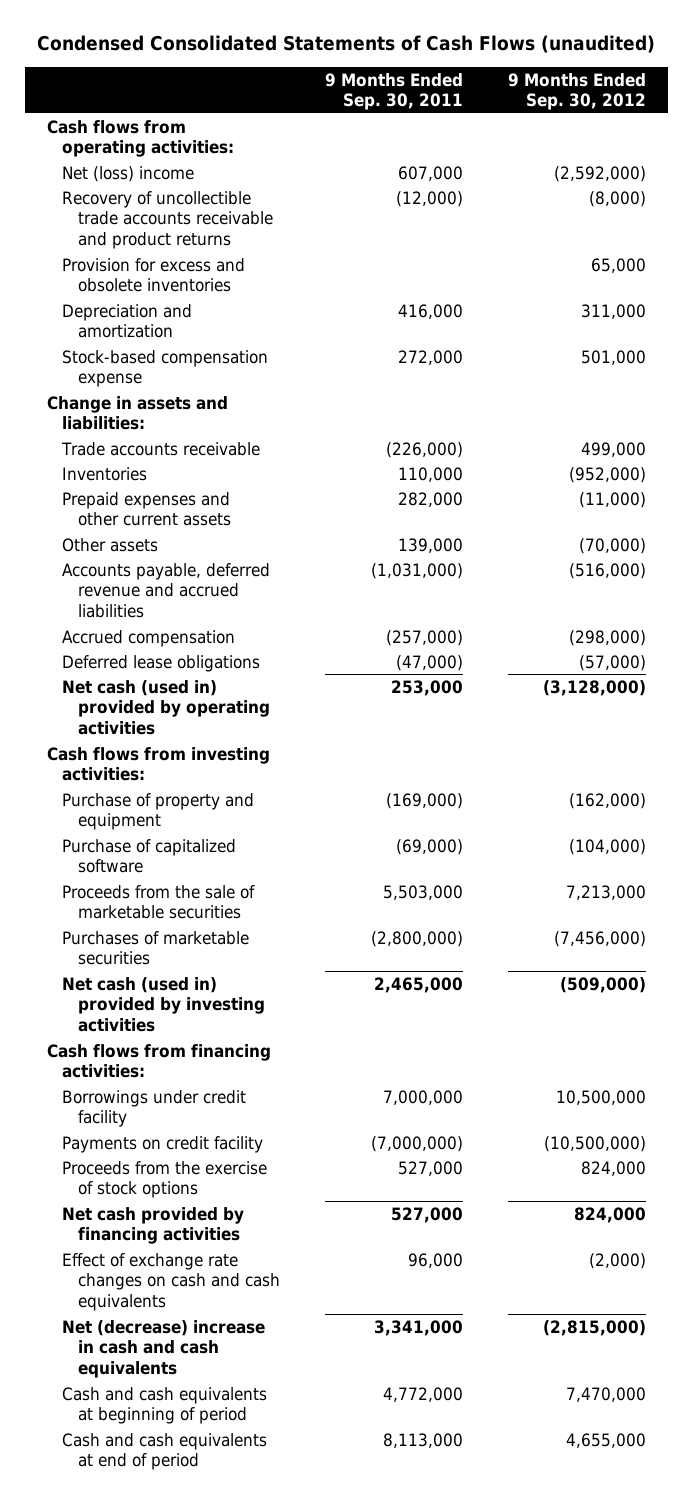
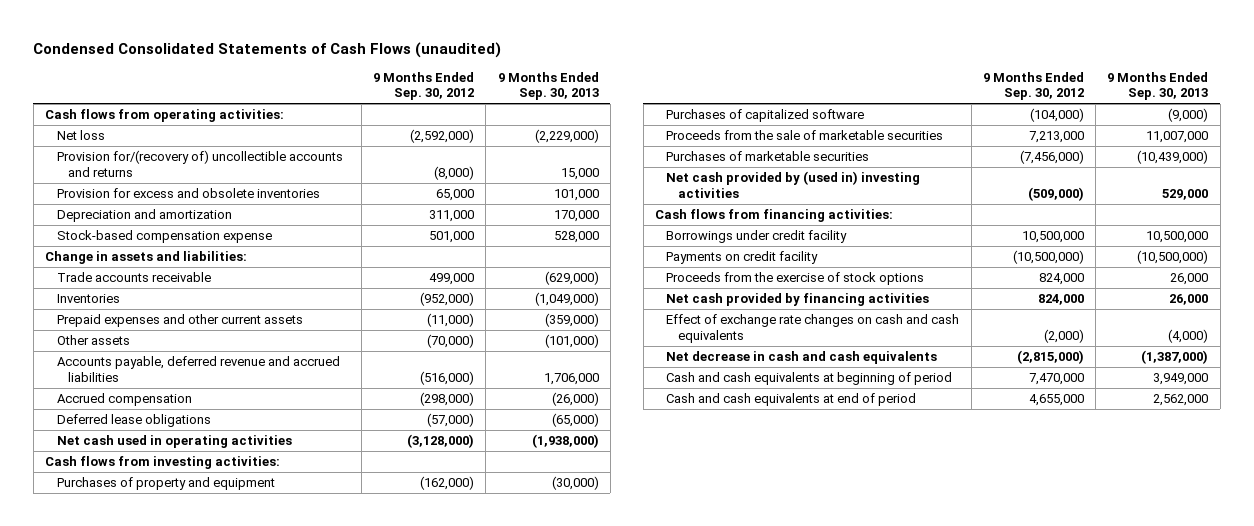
- | 9 Months Ended Sep. 30, 2011 | 9 Months Ended Sep. 30, 2012
+ | 9 Months Ended Sep. 30, 2012 | 9 Months Ended Sep. 30, 2013
- Net (loss) income | 607,000 | (2,592,000)
- Recovery of uncollectible trade accounts receivable and product returns | (12,000) | (8,000)
+ Net loss | (2,592,000) | (2,229,000)
+ Provision for/(recovery of) uncollectible accounts and returns | (8,000) | 15,000
- Net cash (used in) provided by operating activities | 253,000 | (3,128,000)
+ Net cash used in operating activities | (3,128,000) | (1,938,000)
- Purchase of property and equipment | (169,000) | (162,000)
- Purchase of capitalized software | (69,000) | (104,000)
+ Purchases of property and equipment | (162,000) | (30,000)
+ Purchases of capitalized software | (104,000) | (9,000)
- Net cash (used in) provided by investing activities | 2,465,000 | (509,000)
+ Net cash provided by (used in) investing activities | (509,000) | 529,000
- Net (decrease) increase in cash and cash equivalents | 3,341,000 | (2,815,000)
+ Net decrease in cash and cash equivalents | (2,815,000) | (1,387,000)

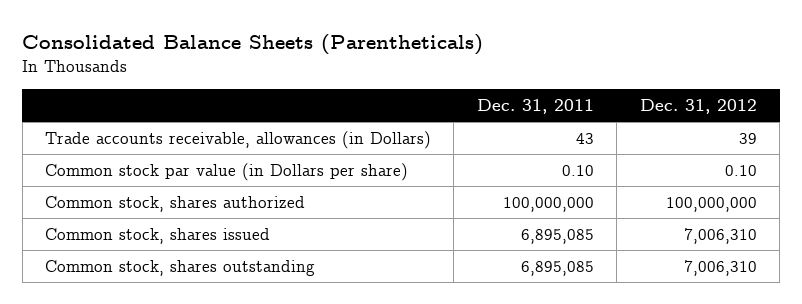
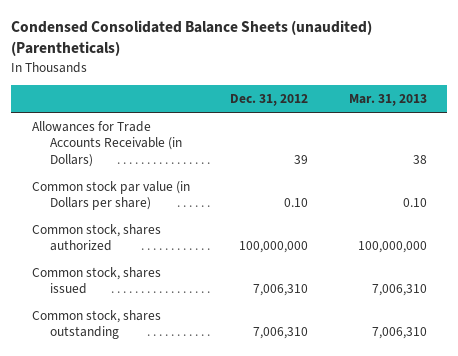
- Consolidated Balance Sheets (Parentheticals)
+ Condensed Consolidated Balance Sheets (unaudited) (Parentheticals)
- | Dec. 31, 2011 | Dec. 31, 2012
+ | Dec. 31, 2012 | Mar. 31, 2013
- Trade accounts receivable, allowances (in Dollars) | 43 | 39
+ Allowances for Trade Accounts Receivable (in Dollars) | 39 | 38

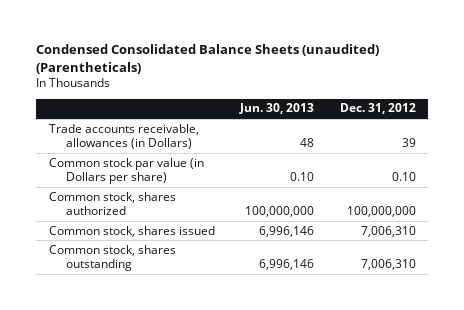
- | Dec. 31, 2012 | Mar. 31, 2013
+ | Jun. 30, 2013 | Dec. 31, 2012
- Allowances for Trade Accounts Receivable (in Dollars) | 39 | 38
+ Trade accounts receivable, allowances (in Dollars) | 48 | 39

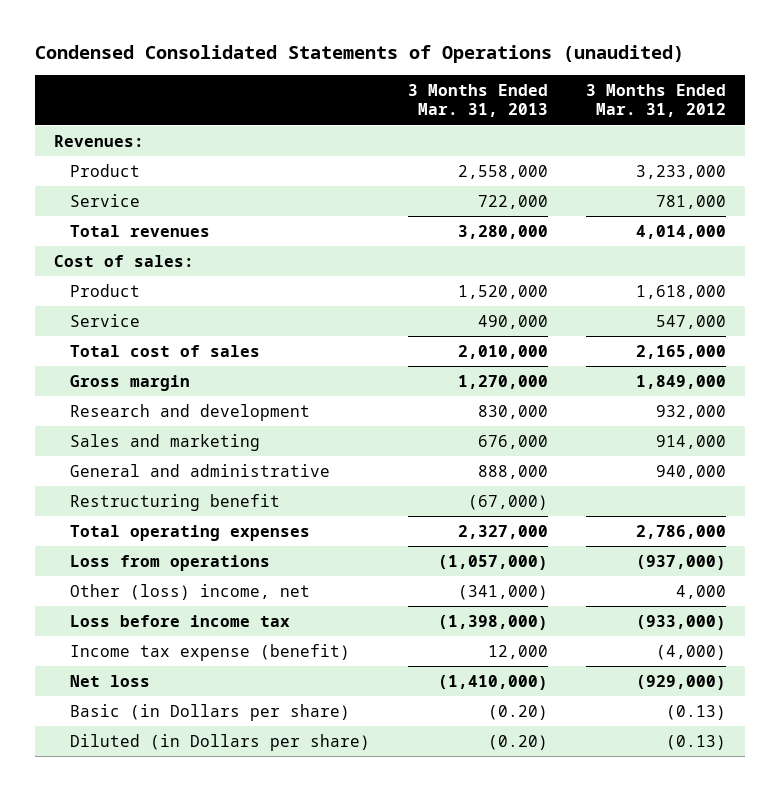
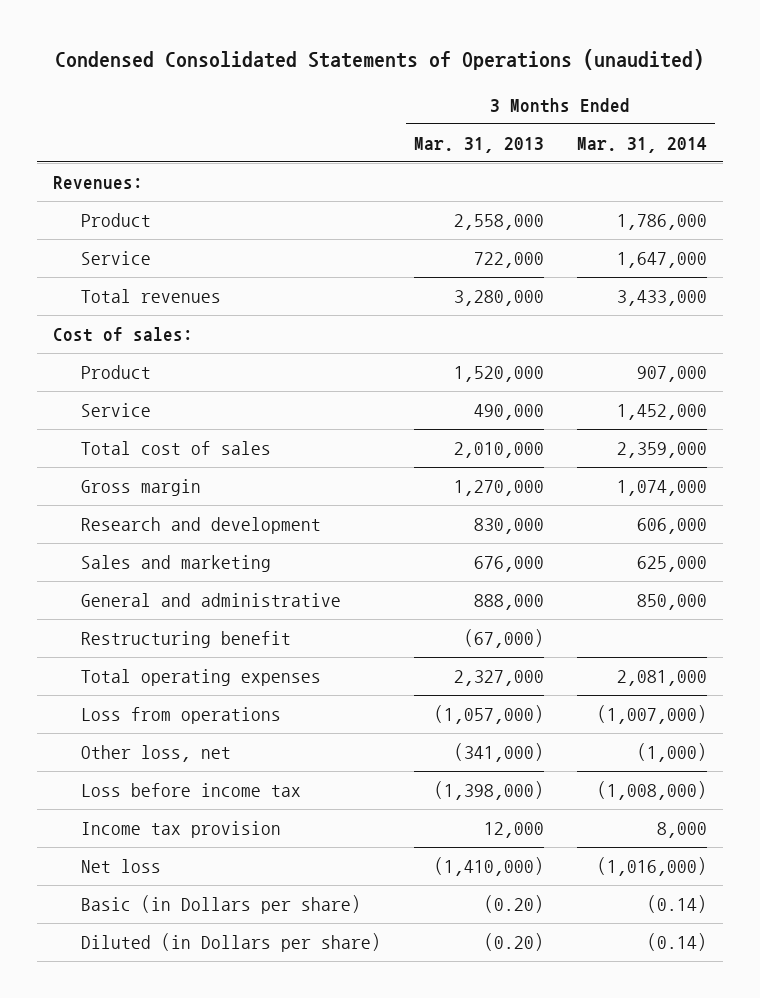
- | 3 Months Ended Mar. 31, 2013 | 3 Months Ended Mar. 31, 2012
+ | 3 Months Ended Mar. 31, 2013 | 3 Months Ended Mar. 31, 2014
- Other (loss) income, net | (341,000) | 4,000
+ Other loss, net | (341,000) | (1,000)
- Income tax expense (benefit) | 12,000 | (4,000)
+ Income tax provision | 12,000 | 8,000

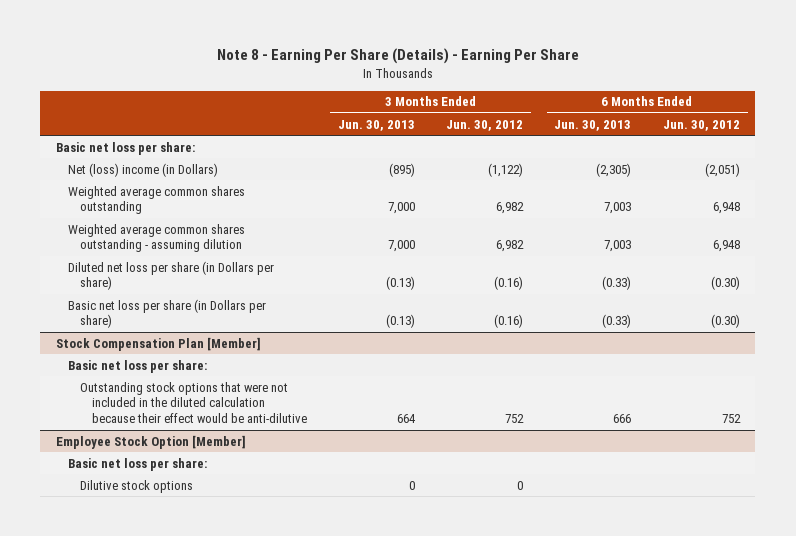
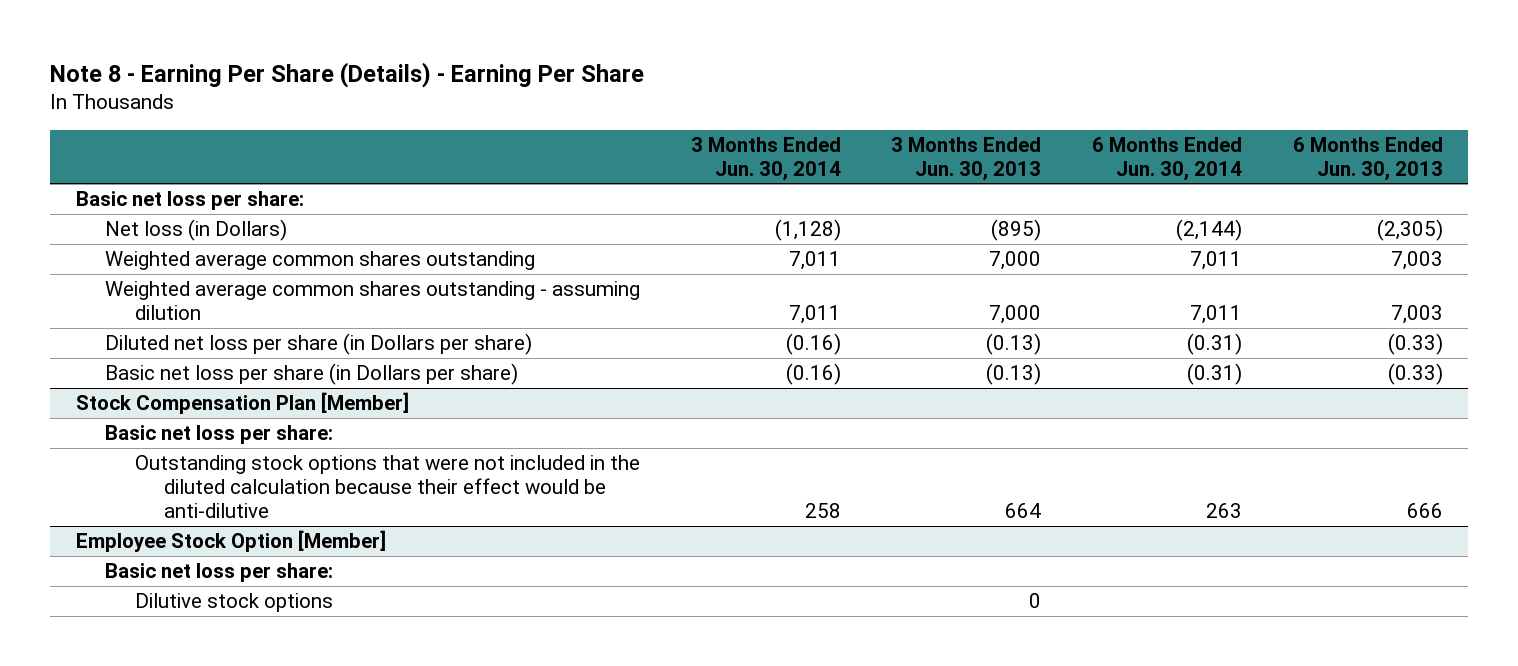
- | 3 Months Ended Jun. 30, 2013 | 3 Months Ended Jun. 30, 2012 | 6 Months Ended Jun. 30, 2013 | 6 Months Ended Jun. 30, 2012
+ | 3 Months Ended Jun. 30, 2014 | 3 Months Ended Jun. 30, 2013 | 6 Months Ended Jun. 30, 2014 | 6 Months Ended Jun. 30, 2013
- Net (loss) income (in Dollars) | (895) | (1,122) | (2,305) | (2,051)
+ Net loss (in Dollars) | (1,128) | (895) | (2,144) | (2,305)

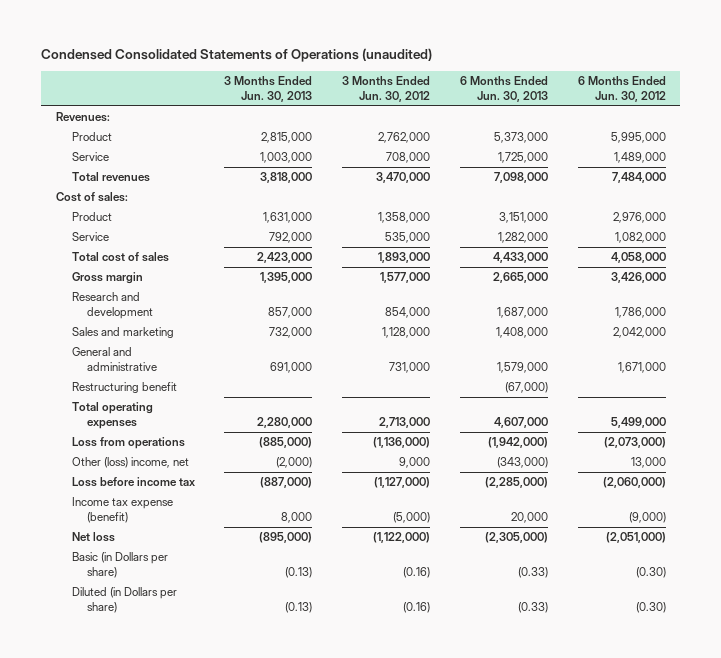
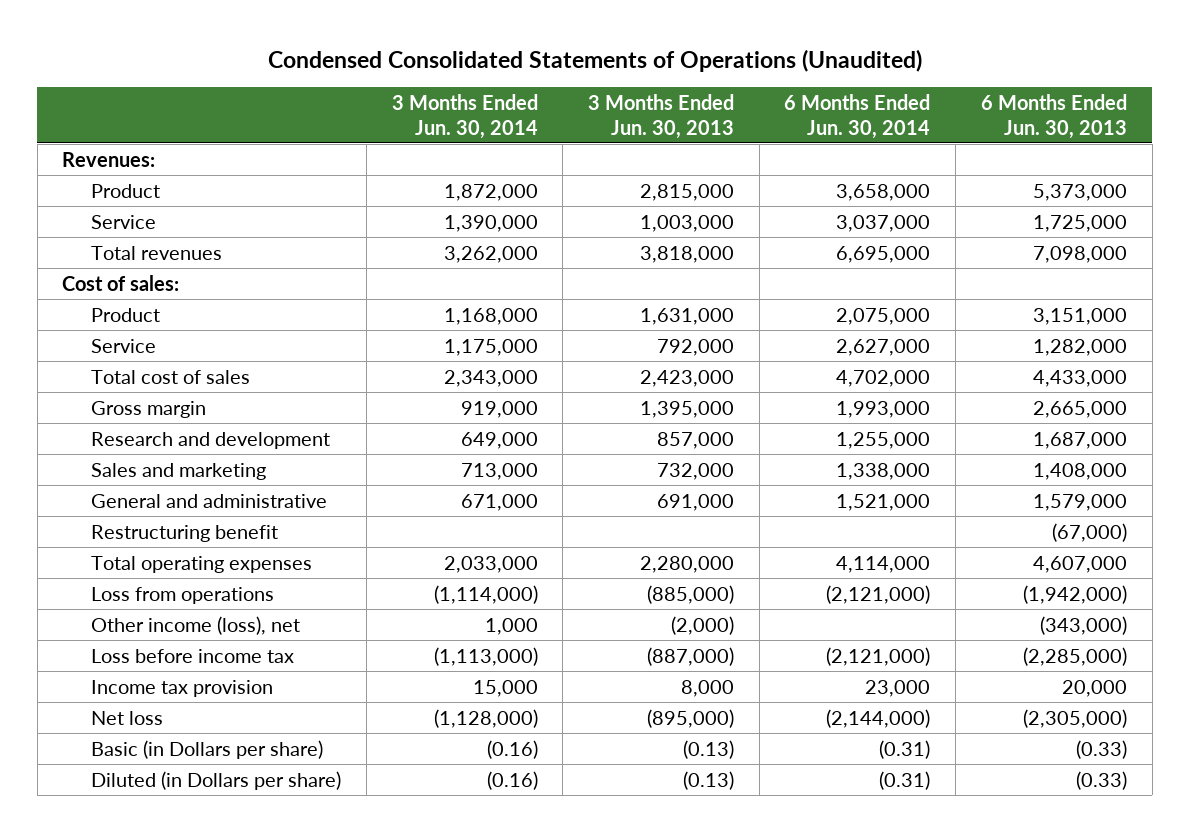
- Condensed Consolidated Statements of Operations (unaudited)
+ Condensed Consolidated Statements of Operations (Unaudited)
- | 3 Months Ended Jun. 30, 2013 | 3 Months Ended Jun. 30, 2012 | 6 Months Ended Jun. 30, 2013 | 6 Months Ended Jun. 30, 2012
+ | 3 Months Ended Jun. 30, 2014 | 3 Months Ended Jun. 30, 2013 | 6 Months Ended Jun. 30, 2014 | 6 Months Ended Jun. 30, 2013
- Other (loss) income, net | (2,000) | 9,000 | (343,000) | 13,000
+ Other income (loss), net | 1,000 | (2,000) | | (343,000)
- Income tax expense (benefit) | 8,000 | (5,000) | 20,000 | (9,000)
+ Income tax provision | 15,000 | 8,000 | 23,000 | 20,000

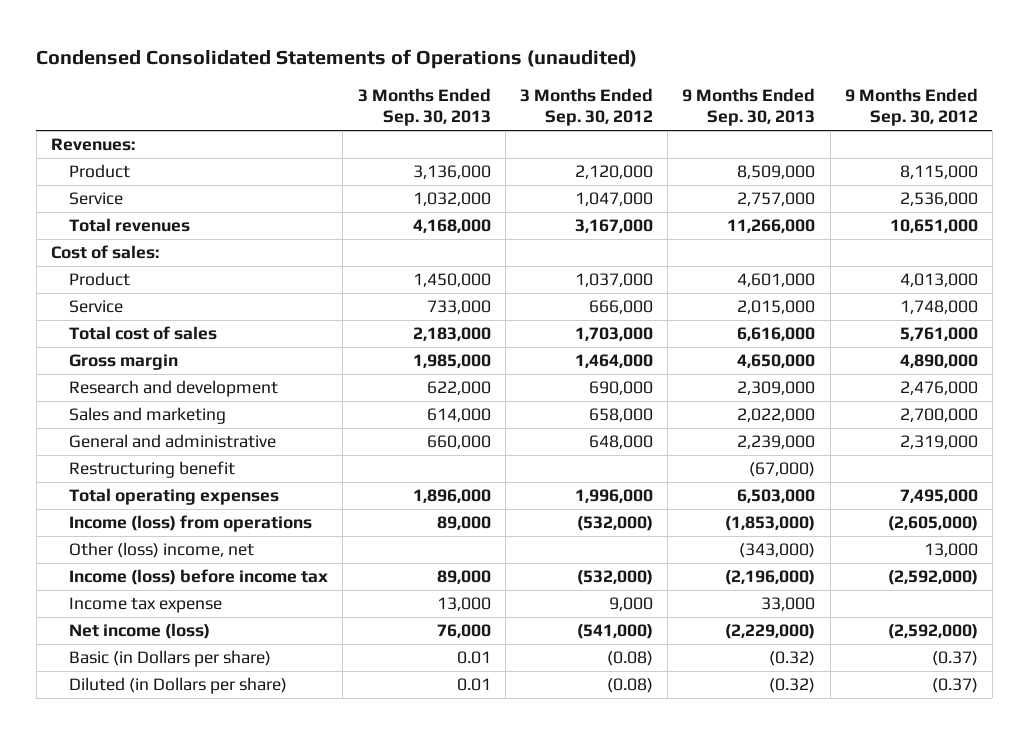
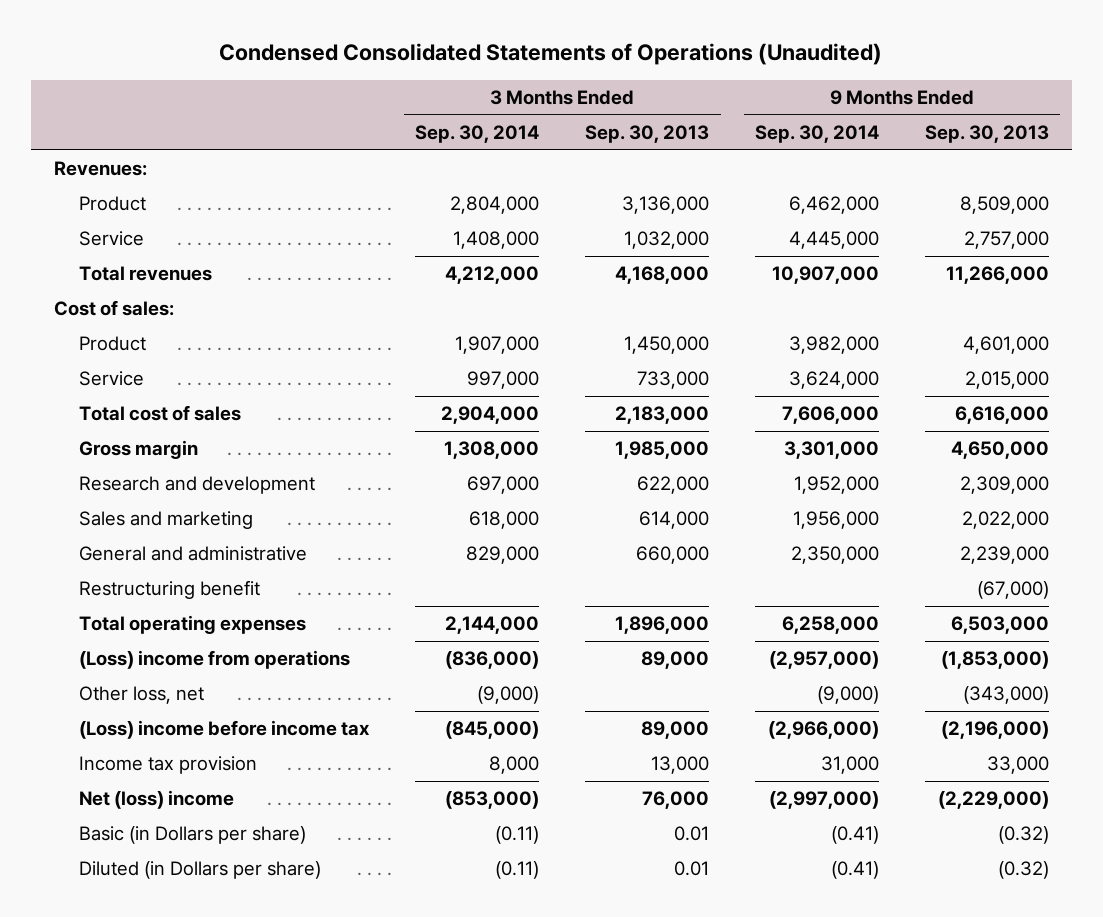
- Condensed Consolidated Statements of Operations (unaudited)
+ Condensed Consolidated Statements of Operations (Unaudited)
- | 3 Months Ended Sep. 30, 2013 | 3 Months Ended Sep. 30, 2012 | 9 Months Ended Sep. 30, 2013 | 9 Months Ended Sep. 30, 2012
+ | 3 Months Ended Sep. 30, 2014 | 3 Months Ended Sep. 30, 2013 | 9 Months Ended Sep. 30, 2014 | 9 Months Ended Sep. 30, 2013
- Income (loss) from operations | 89,000 | (532,000) | (1,853,000) | (2,605,000)
- Other (loss) income, net | | | (343,000) | 13,000
- Income (loss) before income tax | 89,000 | (532,000) | (2,196,000) | (2,592,000)
- Income tax expense | 13,000 | 9,000 | 33,000 |
- Net income (loss) | 76,000 | (541,000) | (2,229,000) | (2,592,000)
+ (Loss) income from operations | (836,000) | 89,000 | (2,957,000) | (1,853,000)
+ Other loss, net | (9,000) | | (9,000) | (343,000)
+ (Loss) income before income tax | (845,000) | 89,000 | (2,966,000) | (2,196,000)
+ Income tax provision | 8,000 | 13,000 | 31,000 | 33,000
+ Net (loss) income | (853,000) | 76,000 | (2,997,000) | (2,229,000)

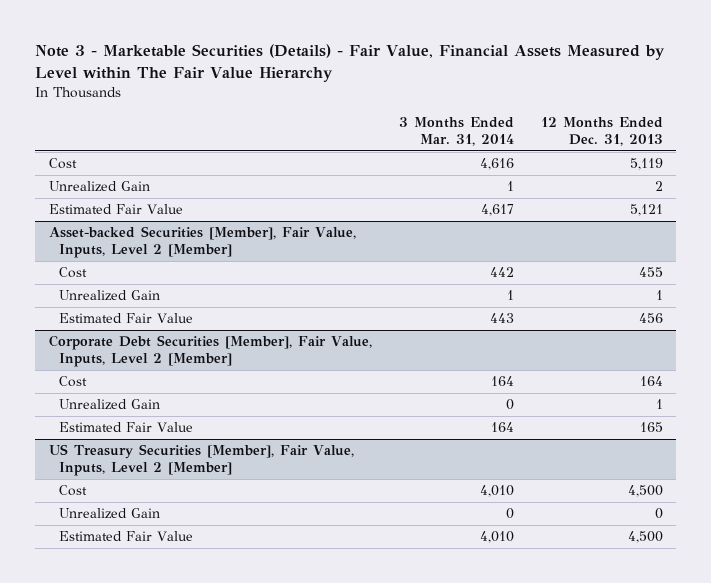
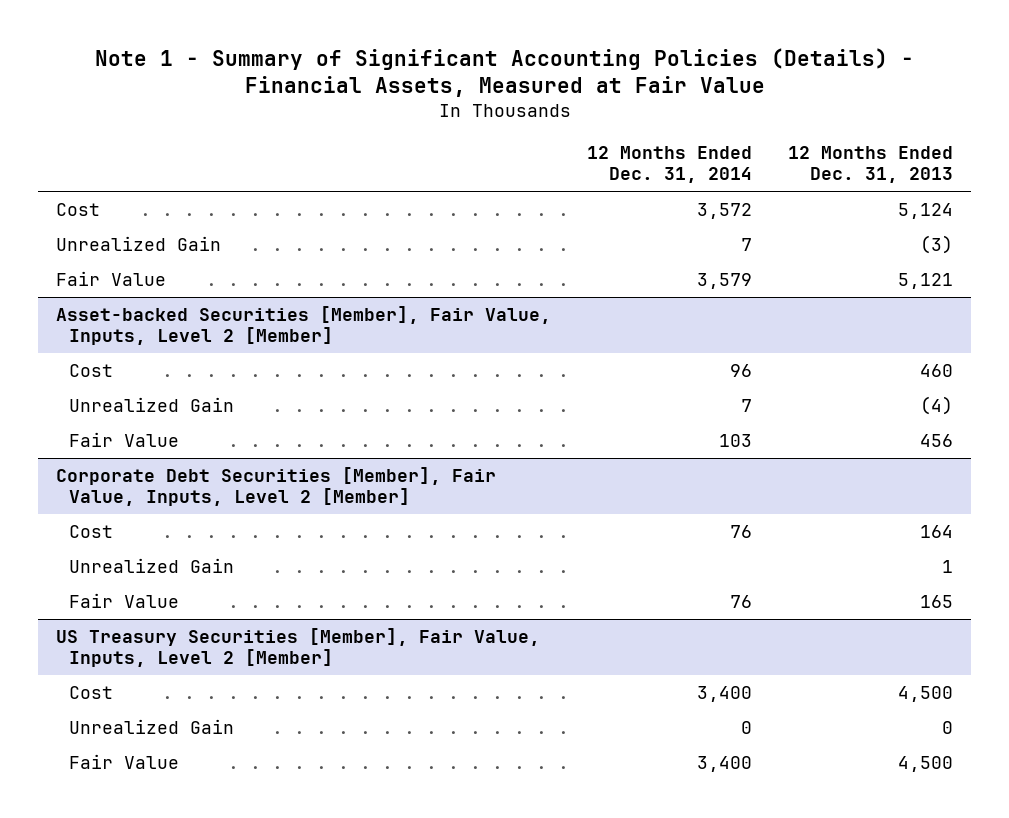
- Note 3 - Marketable Securities (Details) - Fair Value, Financial Assets Measured by Level within The Fair Value Hierarchy
+ Note 1 - Summary of Significant Accounting Policies (Details) - Financial Assets, Measured at Fair Value
- | 3 Months Ended Mar. 31, 2014 | 12 Months Ended Dec. 31, 2013
+ | 12 Months Ended Dec. 31, 2014 | 12 Months Ended Dec. 31, 2013
- Cost | 4,616 | 5,119
- Unrealized Gain | 1 | 2
- Estimated Fair Value | 4,617 | 5,121
+ Cost | 3,572 | 5,124
+ Unrealized Gain | 7 | (3)
+ Fair Value | 3,579 | 5,121
@ Asset-backed Securities [Member], Fair Value, Inputs, Level 2 [Member]
- Cost | 442 | 455
- Unrealized Gain | 1 | 1
- Estimated Fair Value | 443 | 456
+ Cost | 96 | 460
+ Unrealized Gain | 7 | (4)
+ Fair Value | 103 | 456
@ Corporate Debt Securities [Member], Fair Value, Inputs, Level 2 [Member]
- Estimated Fair Value | 164 | 165
+ Fair Value | 76 | 165
@ US Treasury Securities [Member], Fair Value, Inputs, Level 2 [Member]
- Estimated Fair Value | 4,010 | 4,500
+ Fair Value | 3,400 | 4,500

